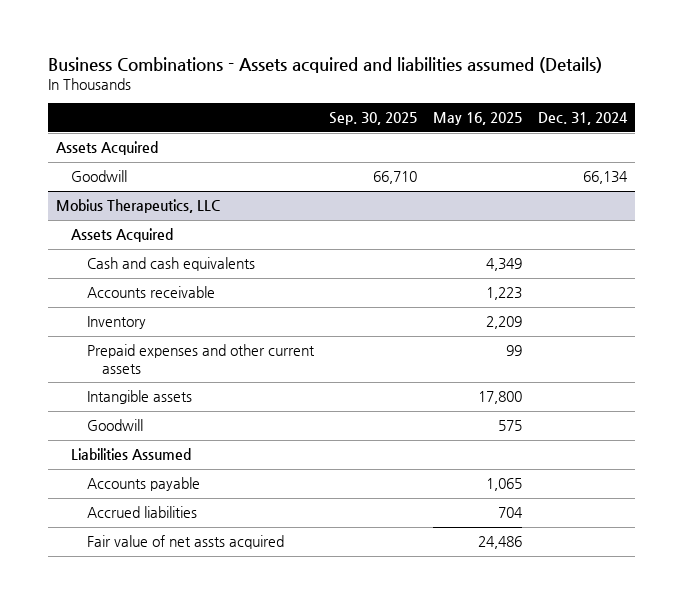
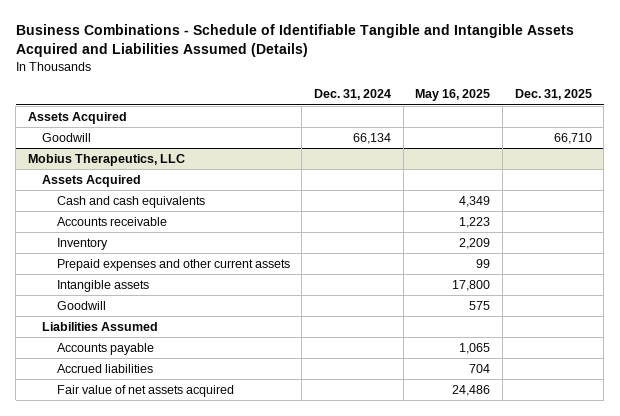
- Business Combinations - Assets acquired and liabilities assumed (Details)
+ Business Combinations - Schedule of Identifiable Tangible and Intangible Assets Acquired and Liabilities Assumed (Details)
- | Sep. 30, 2025 | May 16, 2025 | Dec. 31, 2024
+ | Dec. 31, 2024 | May 16, 2025 | Dec. 31, 2025
@ Mobius Therapeutics, LLC
- Fair value of net assts acquired | | 24,486 |
+ Fair value of net assets acquired | | 24,486 |

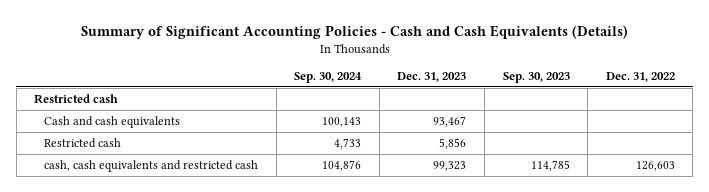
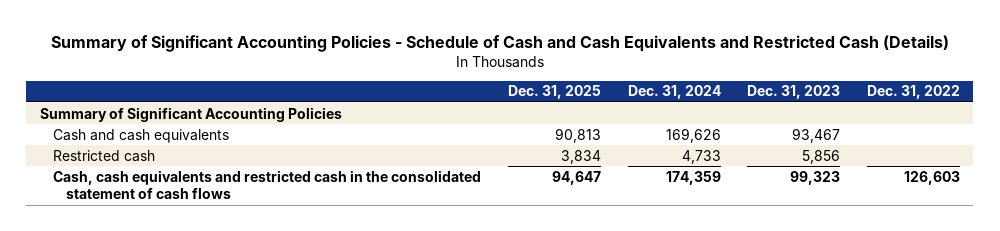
- Summary of Significant Accounting Policies - Cash and Cash Equivalents (Details)
+ Summary of Significant Accounting Policies - Schedule of Cash and Cash Equivalents and Restricted Cash (Details)
- | Sep. 30, 2024 | Dec. 31, 2023 | Sep. 30, 2023 | Dec. 31, 2022
+ | Dec. 31, 2025 | Dec. 31, 2024 | Dec. 31, 2023 | Dec. 31, 2022
- Restricted cash
+ Summary of Significant Accounting Policies
- cash, cash equivalents and restricted cash | 104,876 | 99,323 | 114,785 | 126,603
+ Cash, cash equivalents and restricted cash in the consolidated statement of cash flows | 94,647 | 174,359 | 99,323 | 126,603

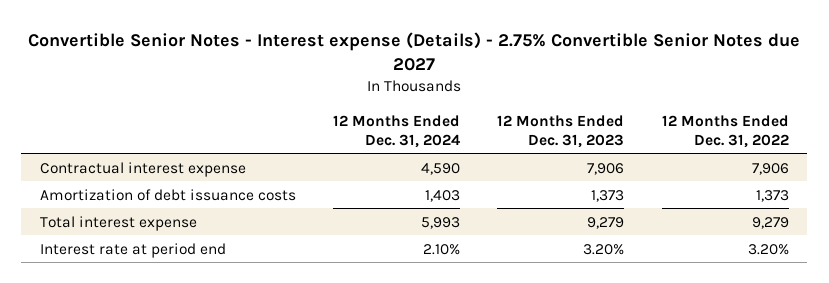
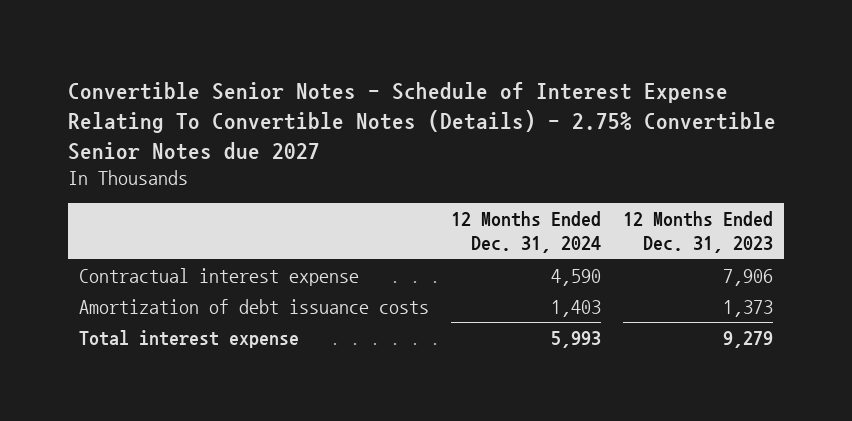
- Convertible Senior Notes - Interest expense (Details) - 2.75% Convertible Senior Notes due 2027
+ Convertible Senior Notes - Schedule of Interest Expense Relating To Convertible Notes (Details) - 2.75% Convertible Senior Notes due 2027
- | 12 Months Ended Dec. 31, 2024 | 12 Months Ended Dec. 31, 2023 | 12 Months Ended Dec. 31, 2022
+ | 12 Months Ended Dec. 31, 2024 | 12 Months Ended Dec. 31, 2023
- Interest rate at period end | 2.10% | 3.20% | 3.20%

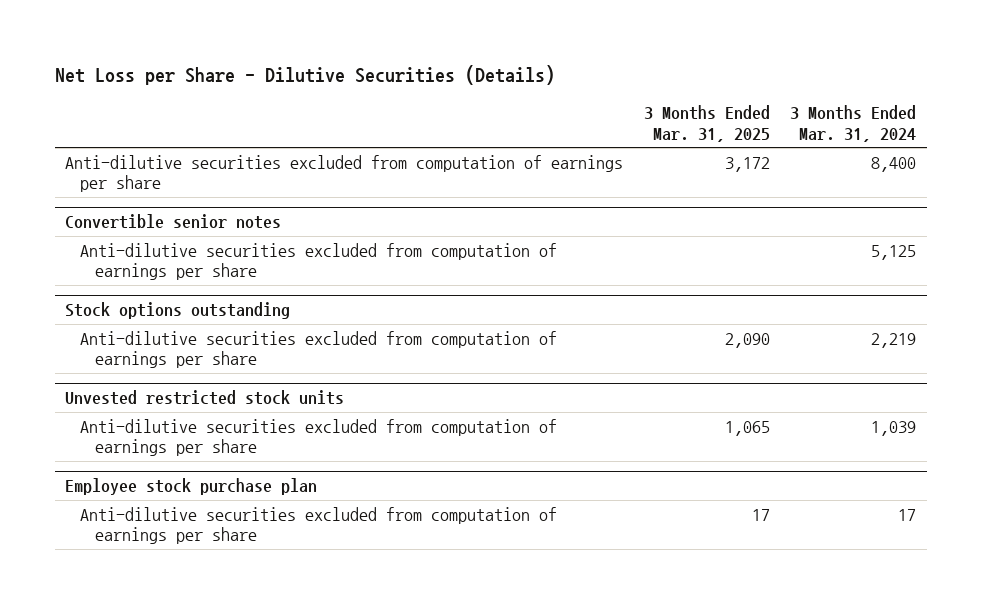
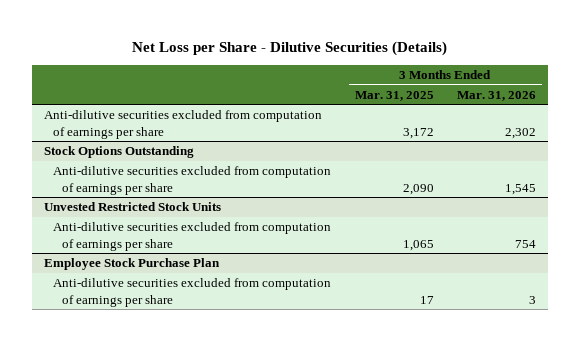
- | 3 Months Ended Mar. 31, 2025 | 3 Months Ended Mar. 31, 2024
+ | 3 Months Ended Mar. 31, 2025 | 3 Months Ended Mar. 31, 2026
- Convertible senior notes
- Anti-dilutive securities excluded from computation of earnings per share | | 5,125
- Stock options outstanding
+ Stock Options Outstanding
- Unvested restricted stock units
+ Unvested Restricted Stock Units
- Employee stock purchase plan
+ Employee Stock Purchase Plan

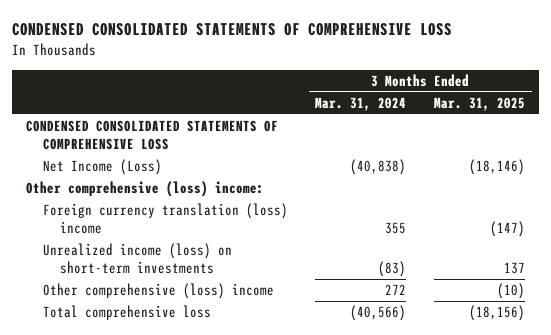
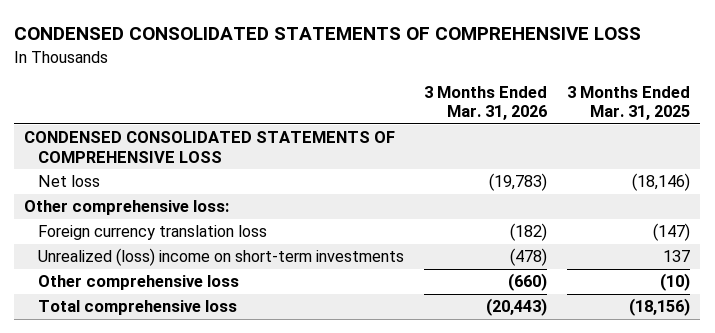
- | 3 Months Ended Mar. 31, 2024 | 3 Months Ended Mar. 31, 2025
+ | 3 Months Ended Mar. 31, 2026 | 3 Months Ended Mar. 31, 2025
- Net Income (Loss) | (40,838) | (18,146)
- Other comprehensive (loss) income:
- Foreign currency translation (loss) income | 355 | (147)
- Unrealized income (loss) on short-term investments | (83) | 137
- Other comprehensive (loss) income | 272 | (10)
+ Net loss | (19,783) | (18,146)
+ Other comprehensive loss:
+ Foreign currency translation loss | (182) | (147)
+ Unrealized (loss) income on short-term investments | (478) | 137
+ Other comprehensive loss | (660) | (10)

